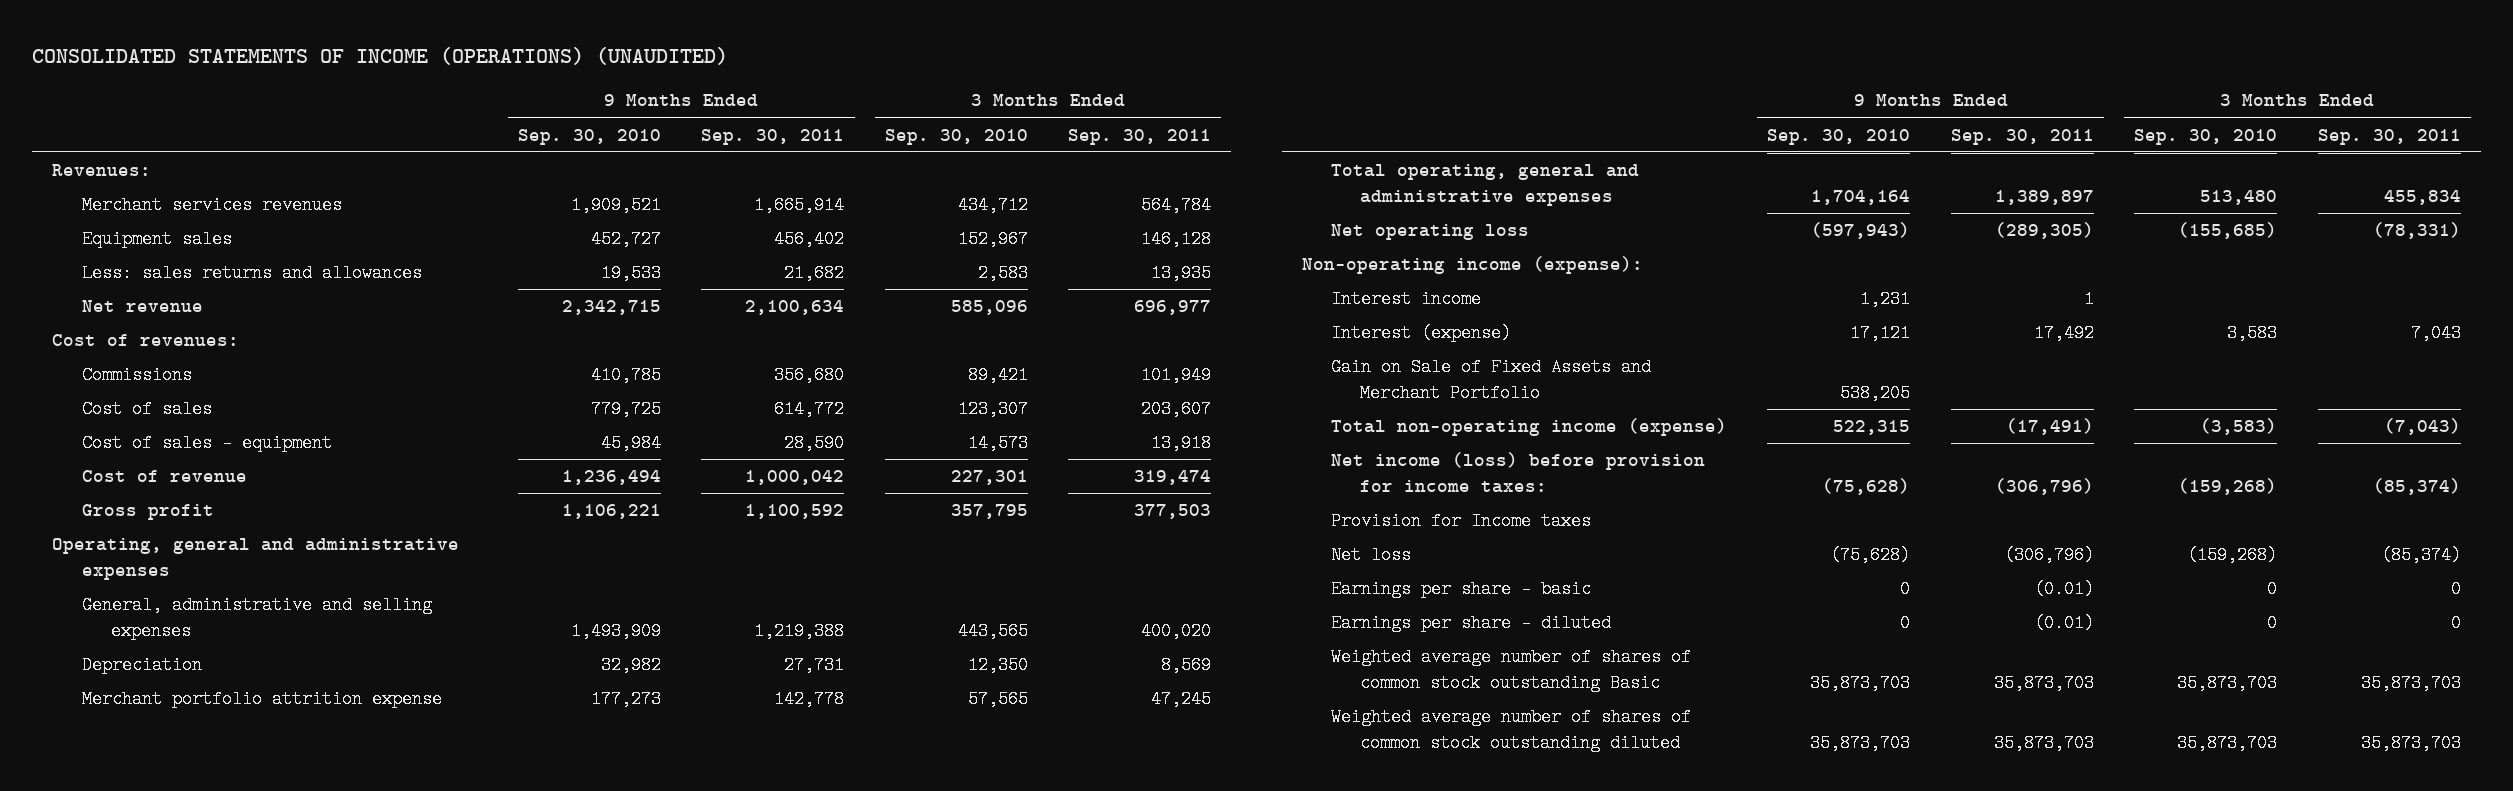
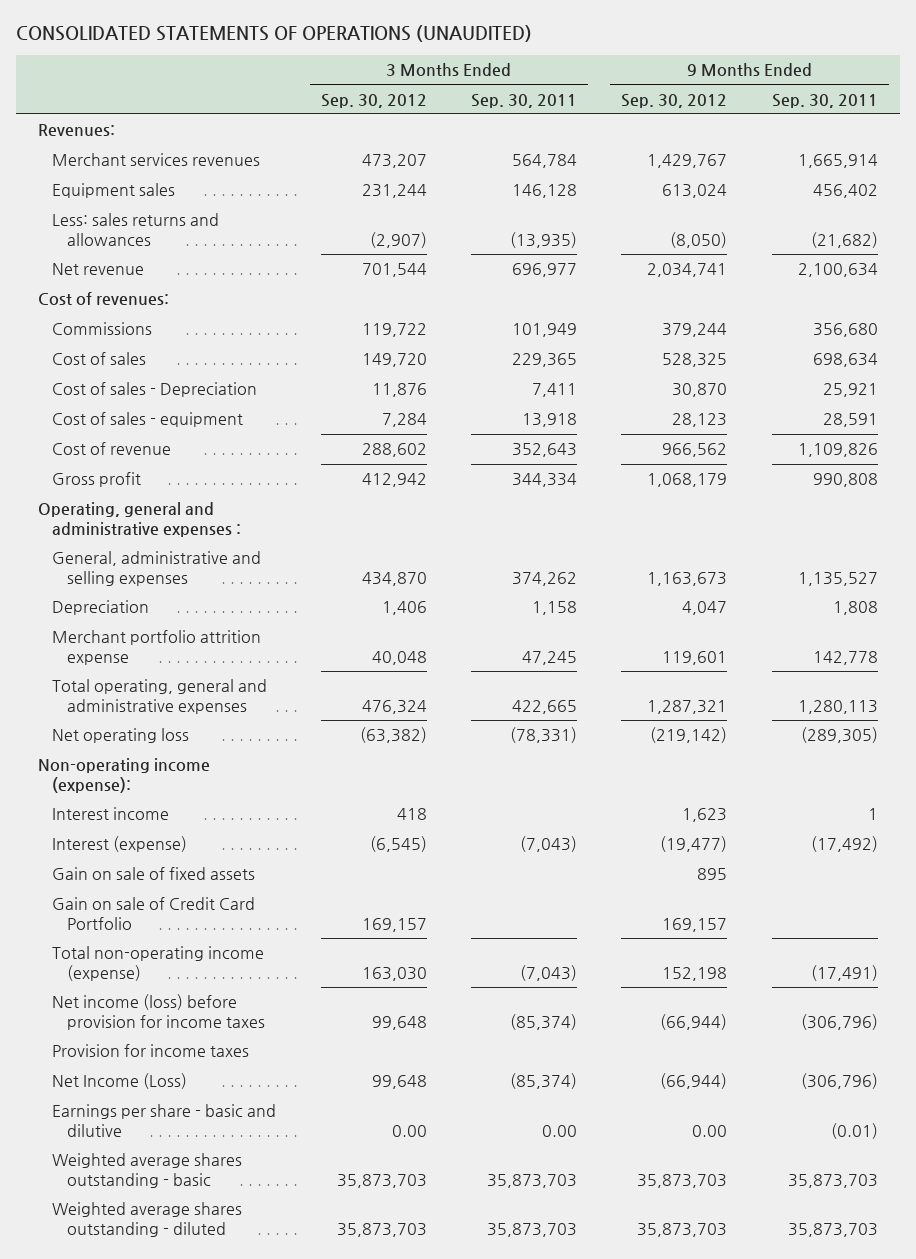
- CONSOLIDATED STATEMENTS OF INCOME (OPERATIONS) (UNAUDITED)
+ CONSOLIDATED STATEMENTS OF OPERATIONS (UNAUDITED)
- | 9 Months Ended Sep. 30, 2010 | 9 Months Ended Sep. 30, 2011 | 3 Months Ended Sep. 30, 2010 | 3 Months Ended Sep. 30, 2011
+ | 3 Months Ended Sep. 30, 2012 | 3 Months Ended Sep. 30, 2011 | 9 Months Ended Sep. 30, 2012 | 9 Months Ended Sep. 30, 2011
- Less: sales returns and allowances | 19,533 | 21,682 | 2,583 | 13,935
+ Less: sales returns and allowances | (2,907) | (13,935) | (8,050) | (21,682)
- Cost of sales | 779,725 | 614,772 | 123,307 | 203,607
- Cost of sales - equipment | 45,984 | 28,590 | 14,573 | 13,918
- Cost of revenue | 1,236,494 | 1,000,042 | 227,301 | 319,474
- Gross profit | 1,106,221 | 1,100,592 | 357,795 | 377,503
- Operating, general and administrative expenses
- General, administrative and selling expenses | 1,493,909 | 1,219,388 | 443,565 | 400,020
- Depreciation | 32,982 | 27,731 | 12,350 | 8,569
+ Cost of sales | 149,720 | 229,365 | 528,325 | 698,634
+ Cost of sales - Depreciation | 11,876 | 7,411 | 30,870 | 25,921
+ Cost of sales - equipment | 7,284 | 13,918 | 28,123 | 28,591
+ Cost of revenue | 288,602 | 352,643 | 966,562 | 1,109,826
+ Gross profit | 412,942 | 344,334 | 1,068,179 | 990,808
+ Operating, general and administrative expenses :
+ General, administrative and selling expenses | 434,870 | 374,262 | 1,163,673 | 1,135,527
+ Depreciation | 1,406 | 1,158 | 4,047 | 1,808
- Total operating, general and administrative expenses | 1,704,164 | 1,389,897 | 513,480 | 455,834
+ Total operating, general and administrative expenses | 476,324 | 422,665 | 1,287,321 | 1,280,113
- Interest (expense) | 17,121 | 17,492 | 3,583 | 7,043
- Gain on Sale of Fixed Assets and Merchant Portfolio | 538,205 | | |
+ Interest (expense) | (6,545) | (7,043) | (19,477) | (17,492)
+ Gain on sale of fixed assets | | | 895 |
+ Gain on sale of Credit Card Portfolio | 169,157 | | 169,157 |
- Net income (loss) before provision for income taxes: | (75,628) | (306,796) | (159,268) | (85,374)
- Provision for Income taxes
- Net loss | (75,628) | (306,796) | (159,268) | (85,374)
- Earnings per share - basic | 0 | (0.01) | 0 | 0
- Earnings per share - diluted | 0 | (0.01) | 0 | 0
- Weighted average number of shares of common stock outstanding Basic | 35,873,703 | 35,873,703 | 35,873,703 | 35,873,703
- Weighted average number of shares of common stock outstanding diluted | 35,873,703 | 35,873,703 | 35,873,703 | 35,873,703
+ Net income (loss) before provision for income taxes | 99,648 | (85,374) | (66,944) | (306,796)
+ Provision for income taxes
+ Net Income (Loss) | 99,648 | (85,374) | (66,944) | (306,796)
+ Earnings per share - basic and dilutive | 0.00 | 0.00 | 0.00 | (0.01)
+ Weighted average shares outstanding - basic | 35,873,703 | 35,873,703 | 35,873,703 | 35,873,703
+ Weighted average shares outstanding - diluted | 35,873,703 | 35,873,703 | 35,873,703 | 35,873,703

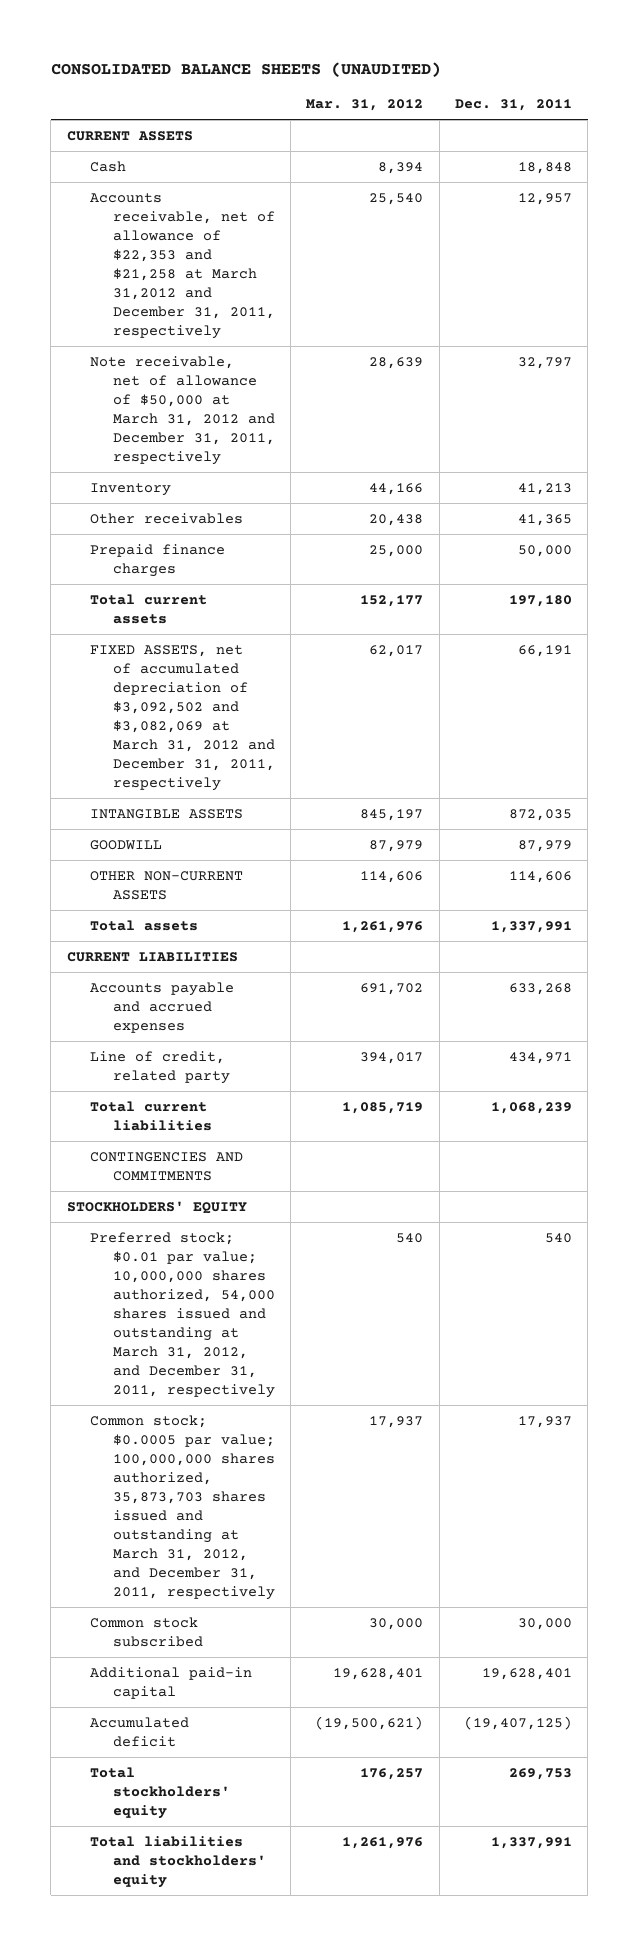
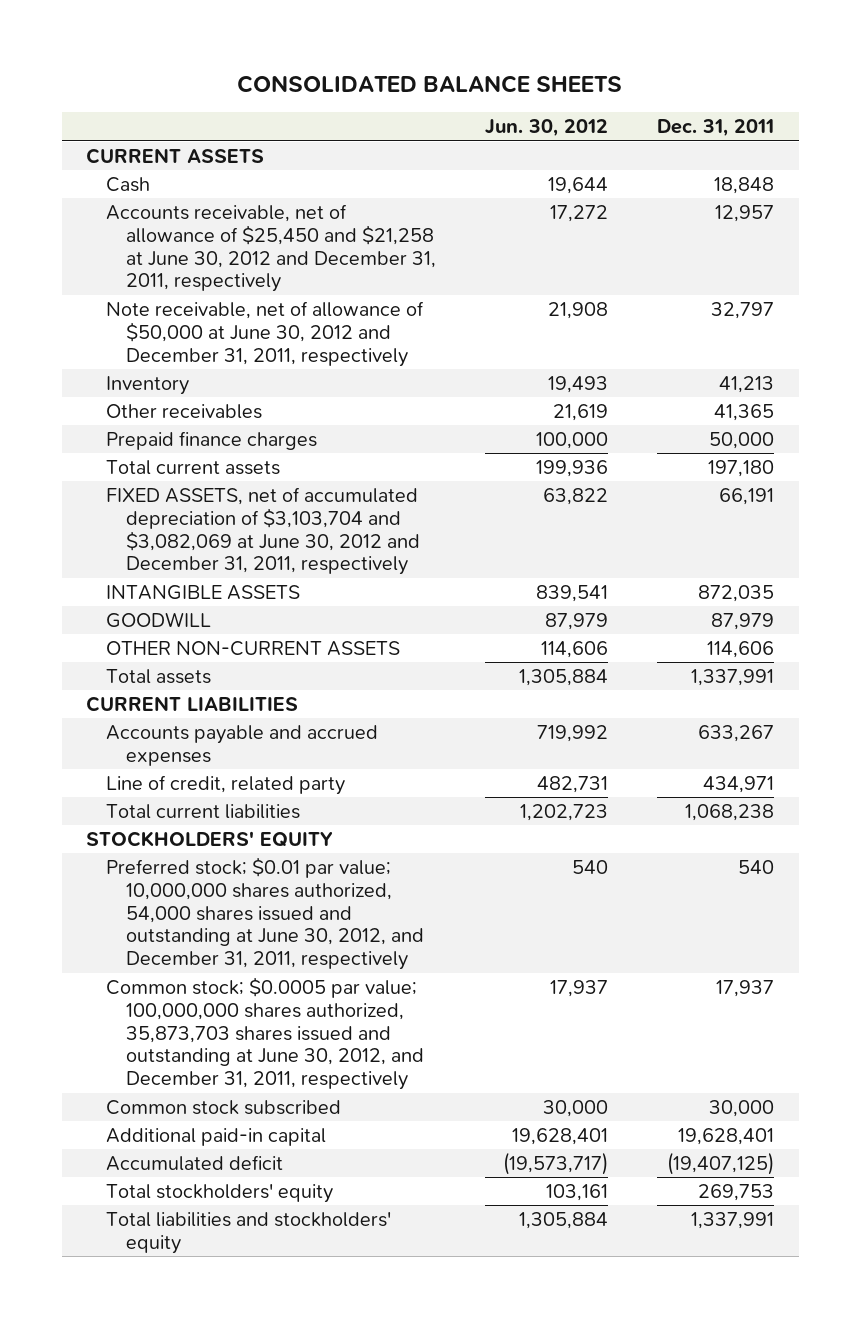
- CONSOLIDATED BALANCE SHEETS (UNAUDITED)
+ CONSOLIDATED BALANCE SHEETS
- | Mar. 31, 2012 | Dec. 31, 2011
+ | Jun. 30, 2012 | Dec. 31, 2011
- Accounts receivable, net of allowance of $22,353 and $21,258 at March 31,2012 and December 31, 2011, respectively | 25,540 | 12,957
- Note receivable, net of allowance of $50,000 at March 31, 2012 and December 31, 2011, respectively | 28,639 | 32,797
+ Accounts receivable, net of allowance of $25,450 and $21,258 at June 30, 2012 and December 31, 2011, respectively | 17,272 | 12,957
+ Note receivable, net of allowance of $50,000 at June 30, 2012 and December 31, 2011, respectively | 21,908 | 32,797
- FIXED ASSETS, net of accumulated depreciation of $3,092,502 and $3,082,069 at March 31, 2012 and December 31, 2011, respectively | 62,017 | 66,191
+ FIXED ASSETS, net of accumulated depreciation of $3,103,704 and $3,082,069 at June 30, 2012 and December 31, 2011, respectively | 63,822 | 66,191
- Accounts payable and accrued expenses | 691,702 | 633,268
+ Accounts payable and accrued expenses | 719,992 | 633,267
- Total current liabilities | 1,085,719 | 1,068,239
- CONTINGENCIES AND COMMITMENTS
+ Total current liabilities | 1,202,723 | 1,068,238
- Preferred stock; $0.01 par value; 10,000,000 shares authorized, 54,000 shares issued and outstanding at March 31, 2012, and December 31, 2011, respectively | 540 | 540
- Common stock; $0.0005 par value; 100,000,000 shares authorized, 35,873,703 shares issued and outstanding at March 31, 2012, and December 31, 2011, respectively | 17,937 | 17,937
+ Preferred stock; $0.01 par value; 10,000,000 shares authorized, 54,000 shares issued and outstanding at June 30, 2012, and December 31, 2011, respectively | 540 | 540
+ Common stock; $0.0005 par value; 100,000,000 shares authorized, 35,873,703 shares issued and outstanding at June 30, 2012, and December 31, 2011, respectively | 17,937 | 17,937

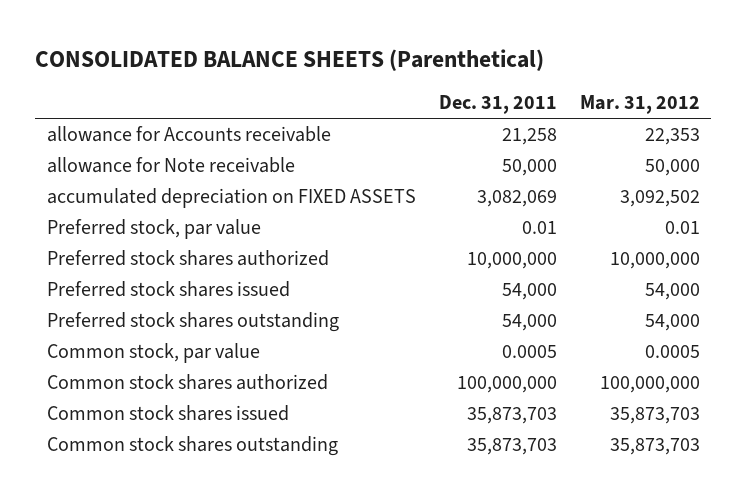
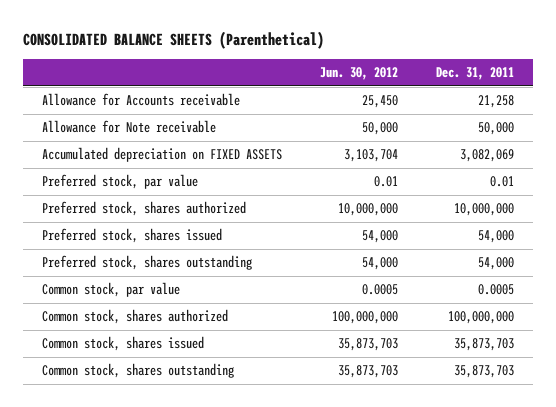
- | Dec. 31, 2011 | Mar. 31, 2012
+ | Jun. 30, 2012 | Dec. 31, 2011
- allowance for Accounts receivable | 21,258 | 22,353
- allowance for Note receivable | 50,000 | 50,000
- accumulated depreciation on FIXED ASSETS | 3,082,069 | 3,092,502
+ Allowance for Accounts receivable | 25,450 | 21,258
+ Allowance for Note receivable | 50,000 | 50,000
+ Accumulated depreciation on FIXED ASSETS | 3,103,704 | 3,082,069
- Preferred stock shares authorized | 10,000,000 | 10,000,000
- Preferred stock shares issued | 54,000 | 54,000
- Preferred stock shares outstanding | 54,000 | 54,000
+ Preferred stock, shares authorized | 10,000,000 | 10,000,000
+ Preferred stock, shares issued | 54,000 | 54,000
+ Preferred stock, shares outstanding | 54,000 | 54,000
- Common stock shares authorized | 100,000,000 | 100,000,000
- Common stock shares issued | 35,873,703 | 35,873,703
- Common stock shares outstanding | 35,873,703 | 35,873,703
+ Common stock, shares authorized | 100,000,000 | 100,000,000
+ Common stock, shares issued | 35,873,703 | 35,873,703
+ Common stock, shares outstanding | 35,873,703 | 35,873,703

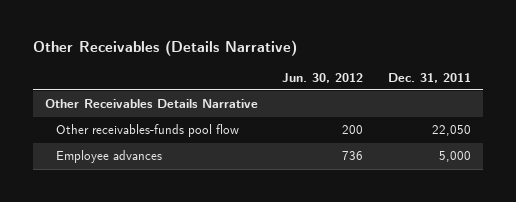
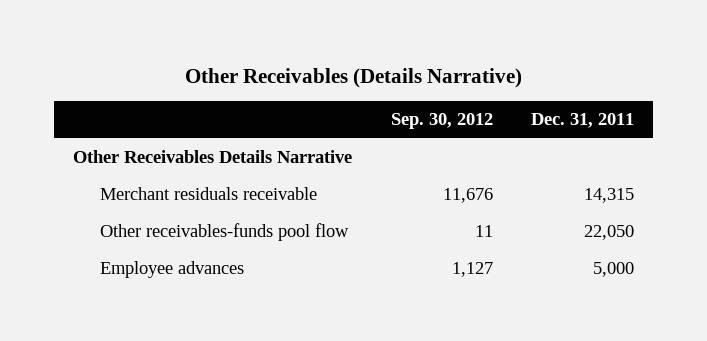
- | Jun. 30, 2012 | Dec. 31, 2011
+ | Sep. 30, 2012 | Dec. 31, 2011
+ Merchant residuals receivable | 11,676 | 14,315

